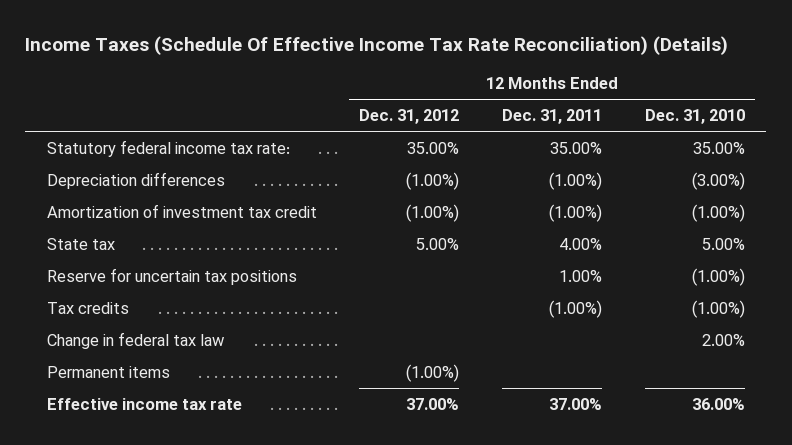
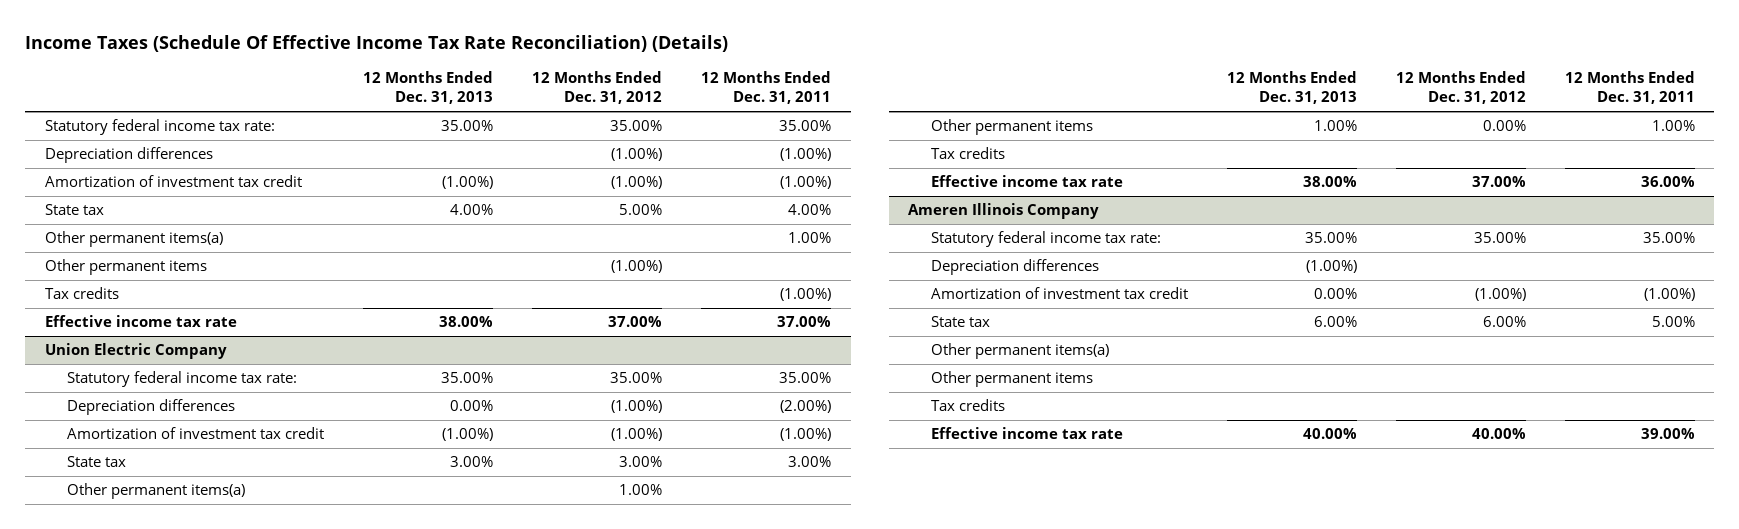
- | 12 Months Ended Dec. 31, 2012 | 12 Months Ended Dec. 31, 2011 | 12 Months Ended Dec. 31, 2010
+ | 12 Months Ended Dec. 31, 2013 | 12 Months Ended Dec. 31, 2012 | 12 Months Ended Dec. 31, 2011
- Reserve for uncertain tax positions | | 1.00% | (1.00%)
+ Other permanent items(a) | | | 1.00%
+ Other permanent items | | (1.00%) |
- Change in federal tax law | | | 2.00%
- Permanent items | (1.00%) | |
+ Union Electric Company
+ Statutory federal income tax rate: | 35.00% | 35.00% | 35.00%
+ Depreciation differences | 0.00% | (1.00%) | (2.00%)
+ Amortization of investment tax credit | (1.00%) | (1.00%) | (1.00%)
+ State tax | 3.00% | 3.00% | 3.00%
+ Other permanent items(a) | | 1.00% |
+ Other permanent items | 1.00% | 0.00% | 1.00%
+ Tax credits
+ Effective income tax rate | 38.00% | 37.00% | 36.00%
+ Ameren Illinois Company
+ Statutory federal income tax rate: | 35.00% | 35.00% | 35.00%
+ Depreciation differences | (1.00%) | |
+ Amortization of investment tax credit | 0.00% | (1.00%) | (1.00%)
+ State tax | 6.00% | 6.00% | 5.00%
+ Other permanent items(a)
+ Other permanent items
+ Tax credits
+ Effective income tax rate | 40.00% | 40.00% | 39.00%

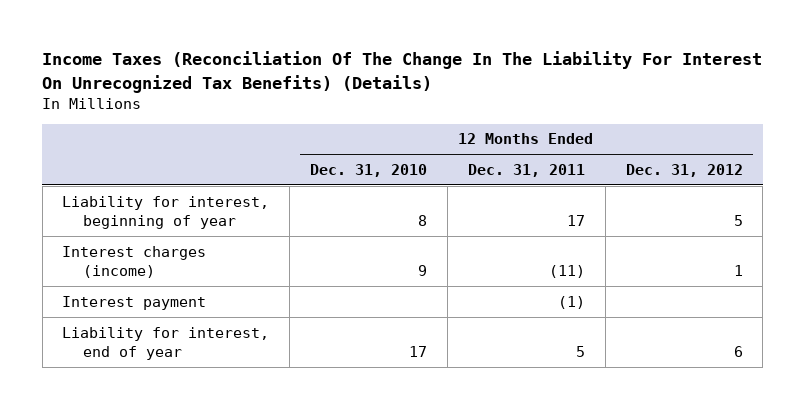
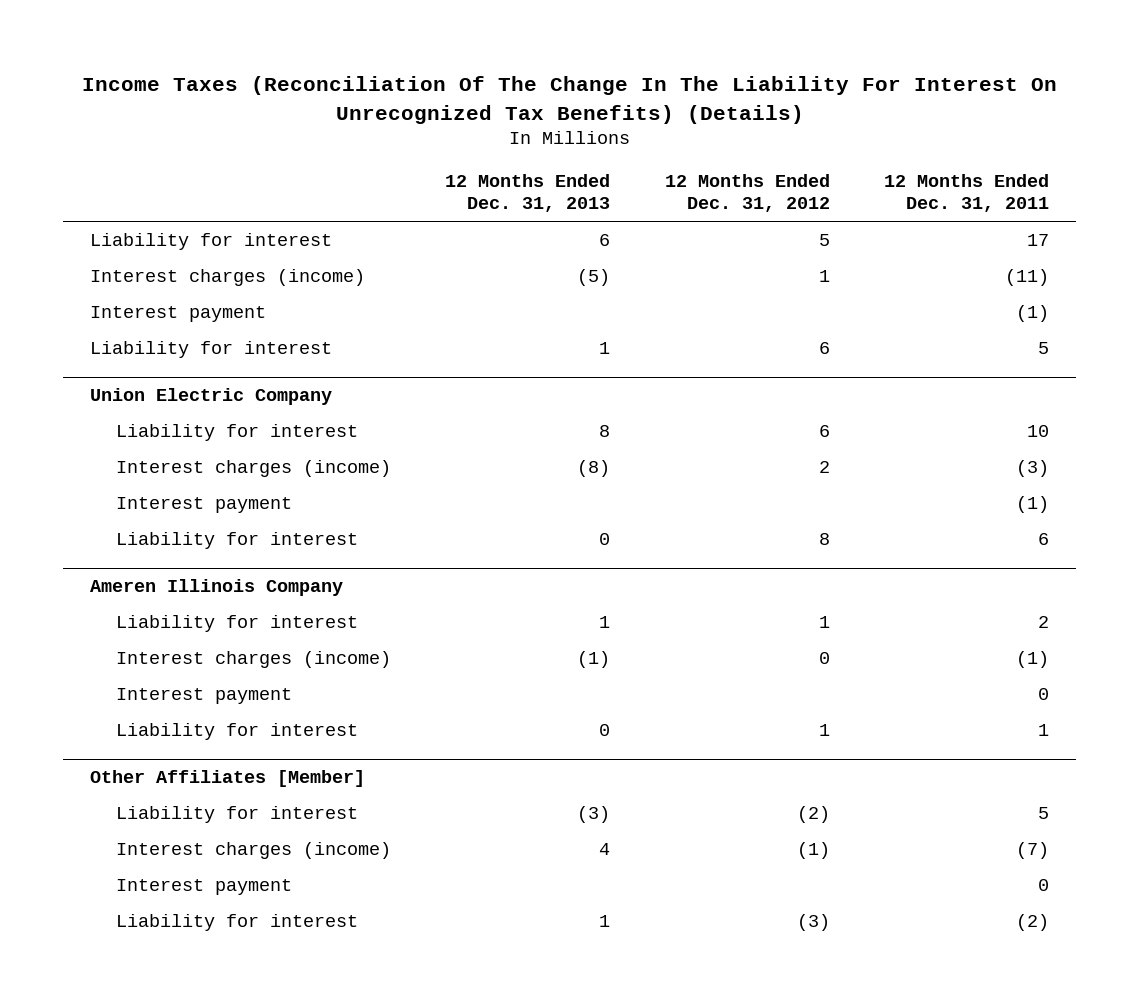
- | 12 Months Ended Dec. 31, 2010 | 12 Months Ended Dec. 31, 2011 | 12 Months Ended Dec. 31, 2012
+ | 12 Months Ended Dec. 31, 2013 | 12 Months Ended Dec. 31, 2012 | 12 Months Ended Dec. 31, 2011
- Liability for interest, beginning of year | 8 | 17 | 5
+ Liability for interest | 6 | 5 | 17
- Liability for interest, end of year | 17 | 5 | 6
+ Liability for interest | 1 | 6 | 5
+ Union Electric Company
+ Liability for interest | 8 | 6 | 10
+ Interest charges (income) | (8) | 2 | (3)
+ Interest payment | | | (1)
+ Liability for interest | 0 | 8 | 6
+ Ameren Illinois Company
+ Liability for interest | 1 | 1 | 2
+ Interest charges (income) | (1) | 0 | (1)
+ Interest payment | | | 0
+ Liability for interest | 0 | 1 | 1
+ Other Affiliates [Member]
+ Liability for interest | (3) | (2) | 5
+ Interest charges (income) | 4 | (1) | (7)
+ Interest payment | | | 0
+ Liability for interest | 1 | (3) | (2)

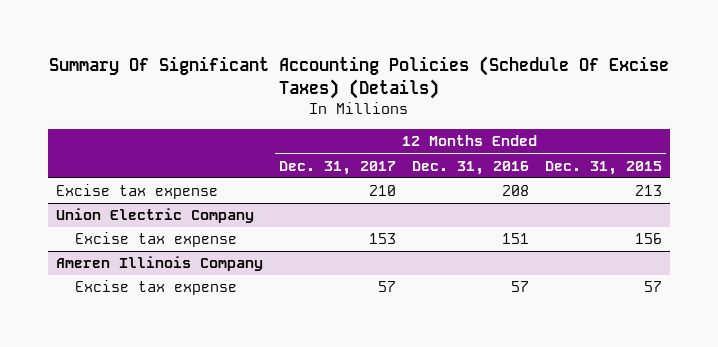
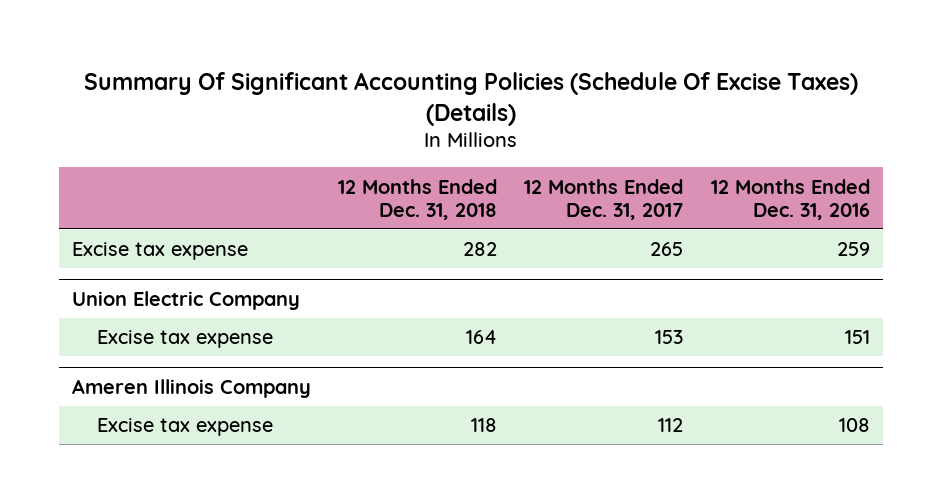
- | 12 Months Ended Dec. 31, 2017 | 12 Months Ended Dec. 31, 2016 | 12 Months Ended Dec. 31, 2015
+ | 12 Months Ended Dec. 31, 2018 | 12 Months Ended Dec. 31, 2017 | 12 Months Ended Dec. 31, 2016
- Excise tax expense | 210 | 208 | 213
+ Excise tax expense | 282 | 265 | 259
@ Ameren Illinois Company
- Excise tax expense | 57 | 57 | 57
+ Excise tax expense | 118 | 112 | 108

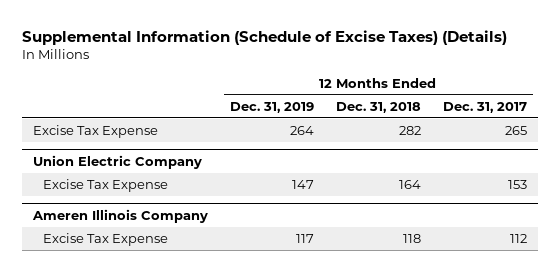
- Summary Of Significant Accounting Policies (Schedule Of Excise Taxes) (Details)
+ Supplemental Information (Schedule of Excise Taxes) (Details)
- | 12 Months Ended Dec. 31, 2018 | 12 Months Ended Dec. 31, 2017 | 12 Months Ended Dec. 31, 2016
+ | 12 Months Ended Dec. 31, 2019 | 12 Months Ended Dec. 31, 2018 | 12 Months Ended Dec. 31, 2017
- Excise tax expense | 282 | 265 | 259
+ Excise Tax Expense | 264 | 282 | 265
@ Union Electric Company
- Excise tax expense | 164 | 153 | 151
+ Excise Tax Expense | 147 | 164 | 153
@ Ameren Illinois Company
- Excise tax expense | 118 | 112 | 108
+ Excise Tax Expense | 117 | 118 | 112

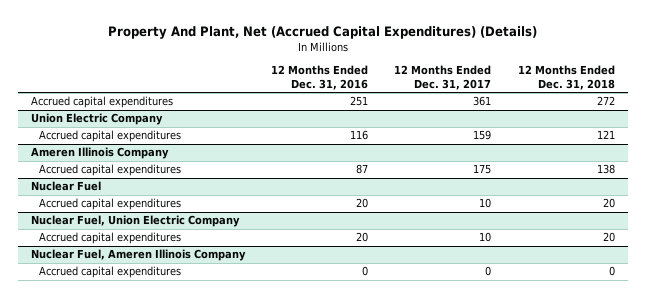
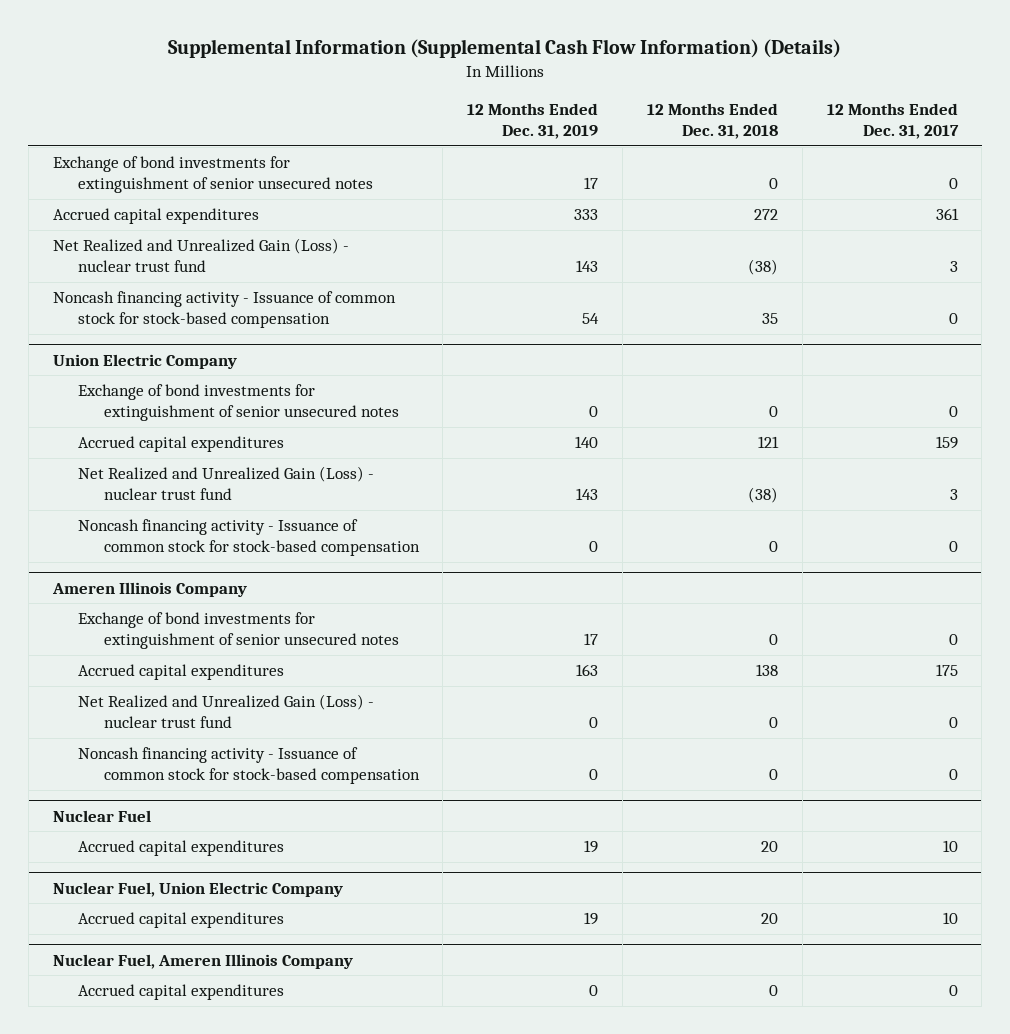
- Property And Plant, Net (Accrued Capital Expenditures) (Details)
+ Supplemental Information (Supplemental Cash Flow Information) (Details)
- | 12 Months Ended Dec. 31, 2016 | 12 Months Ended Dec. 31, 2017 | 12 Months Ended Dec. 31, 2018
+ | 12 Months Ended Dec. 31, 2019 | 12 Months Ended Dec. 31, 2018 | 12 Months Ended Dec. 31, 2017
+ Exchange of bond investments for extinguishment of senior unsecured notes | 17 | 0 | 0
+ Net Realized and Unrealized Gain (Loss) - nuclear trust fund | 143 | (38) | 3
+ Noncash financing activity - Issuance of common stock for stock-based compensation | 54 | 35 | 0
@ Union Electric Company
+ Exchange of bond investments for extinguishment of senior unsecured notes | 0 | 0 | 0
+ Net Realized and Unrealized Gain (Loss) - nuclear trust fund | 143 | (38) | 3
+ Noncash financing activity - Issuance of common stock for stock-based compensation | 0 | 0 | 0
@ Ameren Illinois Company
+ Exchange of bond investments for extinguishment of senior unsecured notes | 17 | 0 | 0
+ Net Realized and Unrealized Gain (Loss) - nuclear trust fund | 0 | 0 | 0
+ Noncash financing activity - Issuance of common stock for stock-based compensation | 0 | 0 | 0

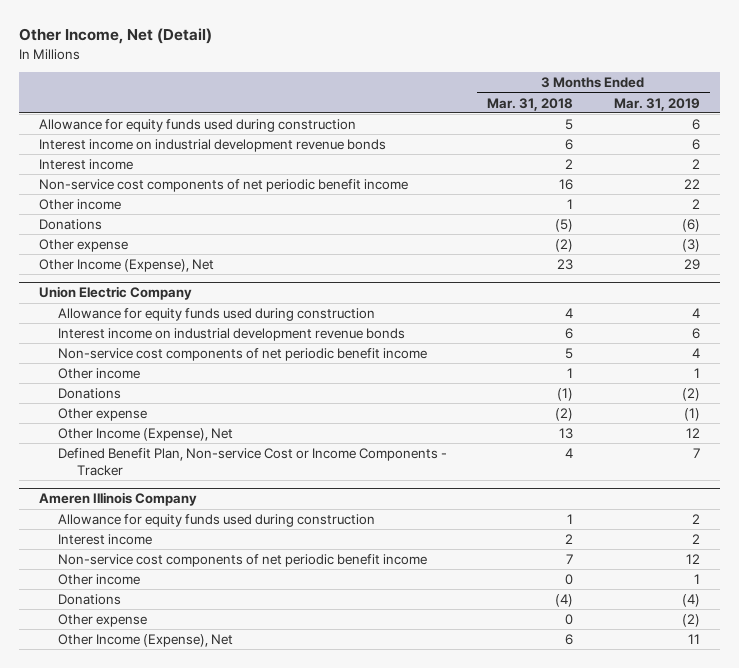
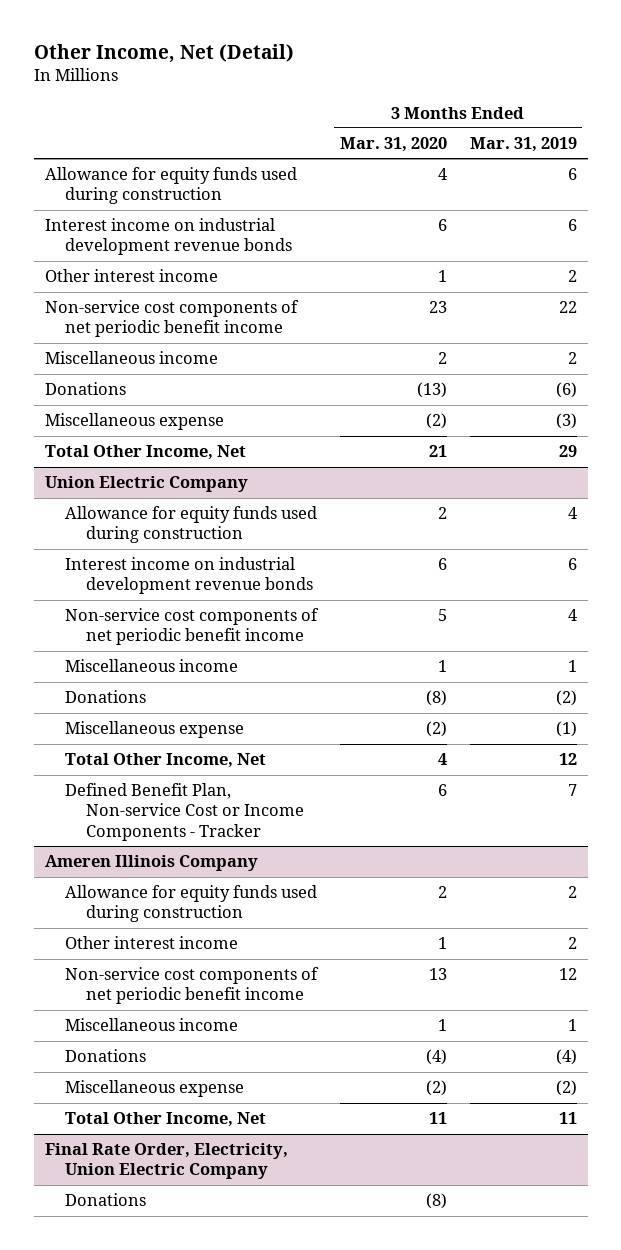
- | 3 Months Ended Mar. 31, 2018 | 3 Months Ended Mar. 31, 2019
+ | 3 Months Ended Mar. 31, 2020 | 3 Months Ended Mar. 31, 2019
- Interest income | 2 | 2
+ Other interest income | 1 | 2
- Other income | 1 | 2
+ Miscellaneous income | 2 | 2
- Other expense | (2) | (3)
- Other Income (Expense), Net | 23 | 29
+ Miscellaneous expense | (2) | (3)
+ Total Other Income, Net | 21 | 29
@ Union Electric Company
- Other income | 1 | 1
+ Miscellaneous income | 1 | 1
- Other expense | (2) | (1)
- Other Income (Expense), Net | 13 | 12
+ Miscellaneous expense | (2) | (1)
+ Total Other Income, Net | 4 | 12
@ Ameren Illinois Company
- Interest income | 2 | 2
+ Other interest income | 1 | 2
- Other income | 0 | 1
+ Miscellaneous income | 1 | 1
- Other expense | 0 | (2)
- Other Income (Expense), Net | 6 | 11
+ Miscellaneous expense | (2) | (2)
+ Total Other Income, Net | 11 | 11
+ Final Rate Order, Electricity, Union Electric Company
+ Donations | (8) |

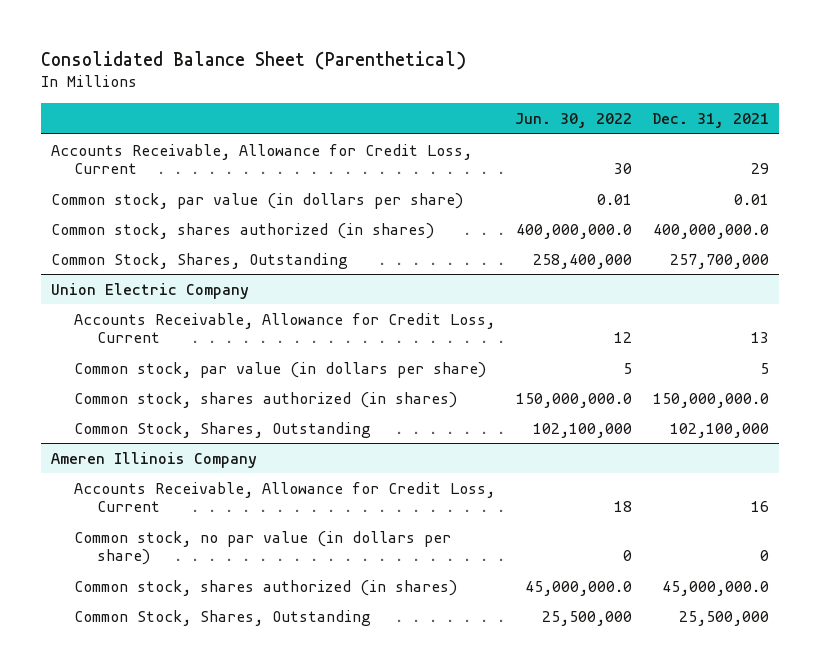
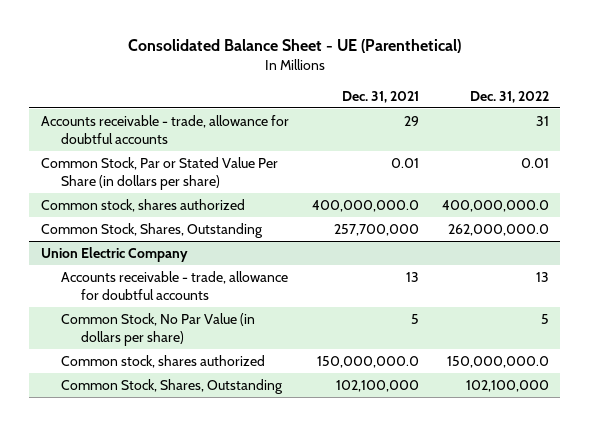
- Consolidated Balance Sheet (Parenthetical)
+ Consolidated Balance Sheet - UE (Parenthetical)
- | Jun. 30, 2022 | Dec. 31, 2021
+ | Dec. 31, 2021 | Dec. 31, 2022
- Accounts Receivable, Allowance for Credit Loss, Current | 30 | 29
- Common stock, par value (in dollars per share) | 0.01 | 0.01
- Common stock, shares authorized (in shares) | 400,000,000.0 | 400,000,000.0
+ Accounts receivable - trade, allowance for doubtful accounts | 29 | 31
+ Common Stock, Par or Stated Value Per Share (in dollars per share) | 0.01 | 0.01
+ Common stock, shares authorized | 400,000,000.0 | 400,000,000.0
@ Union Electric Company
- Accounts Receivable, Allowance for Credit Loss, Current | 12 | 13
- Common stock, par value (in dollars per share) | 5 | 5
- Common stock, shares authorized (in shares) | 150,000,000.0 | 150,000,000.0
+ Accounts receivable - trade, allowance for doubtful accounts | 13 | 13
+ Common Stock, No Par Value (in dollars per share) | 5 | 5
+ Common stock, shares authorized | 150,000,000.0 | 150,000,000.0
- Ameren Illinois Company
- Accounts Receivable, Allowance for Credit Loss, Current | 18 | 16
- Common stock, no par value (in dollars per share) | 0 | 0
- Common stock, shares authorized (in shares) | 45,000,000.0 | 45,000,000.0
- Common Stock, Shares, Outstanding | 25,500,000 | 25,500,000

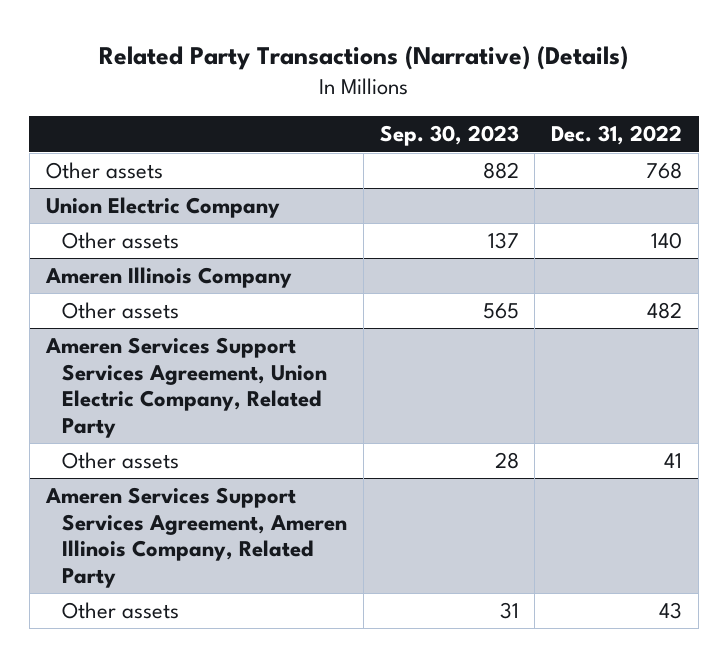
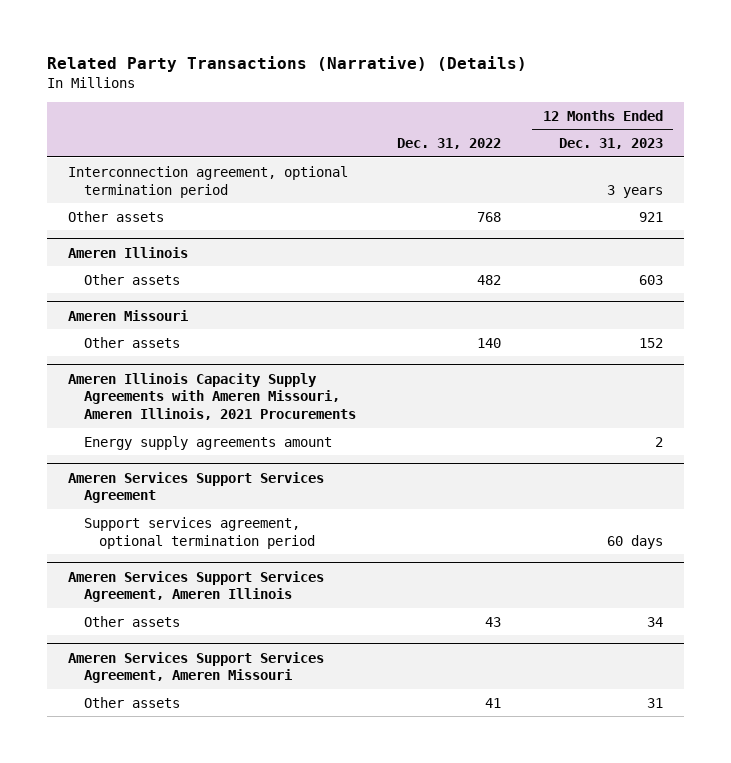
- | Sep. 30, 2023 | Dec. 31, 2022
+ | Dec. 31, 2022 | 12 Months Ended Dec. 31, 2023
+ Interconnection agreement, optional termination period | | 3 years
- Union Electric Company
- Other assets | 137 | 140
- Ameren Illinois Company
+ Ameren Illinois
- Ameren Services Support Services Agreement, Union Electric Company, Related Party
- Other assets | 28 | 41
- Ameren Services Support Services Agreement, Ameren Illinois Company, Related Party
+ Ameren Missouri
+ Other assets | 140 | 152
+ Ameren Illinois Capacity Supply Agreements with Ameren Missouri, Ameren Illinois, 2021 Procurements
+ Energy supply agreements amount | | 2
+ Ameren Services Support Services Agreement
+ Support services agreement, optional termination period | | 60 days
+ Ameren Services Support Services Agreement, Ameren Illinois
+ Ameren Services Support Services Agreement, Ameren Missouri
+ Other assets | 41 | 31

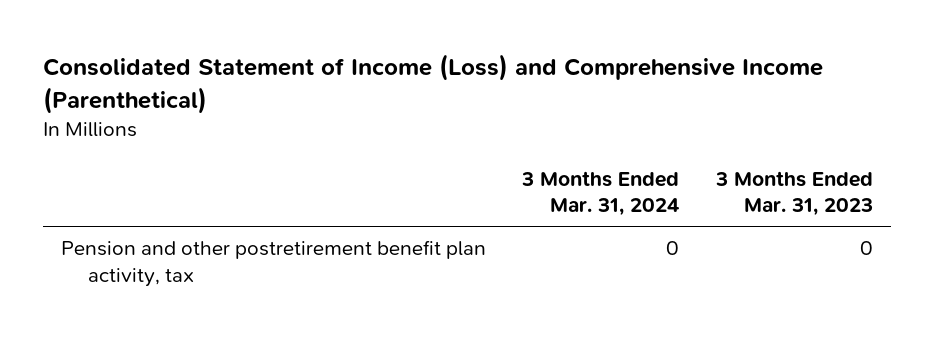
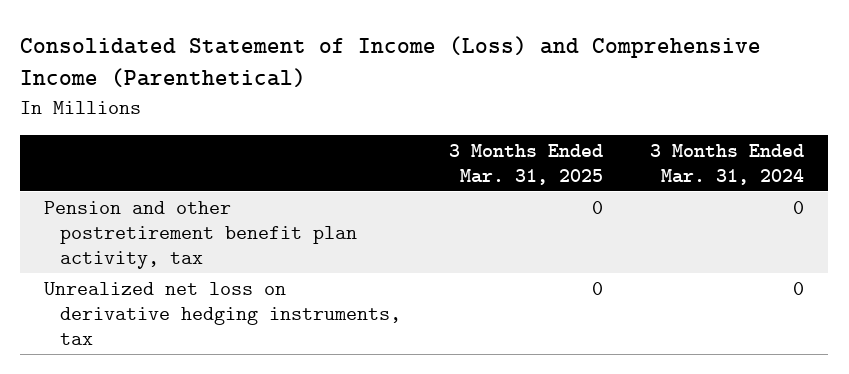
- | 3 Months Ended Mar. 31, 2024 | 3 Months Ended Mar. 31, 2023
+ | 3 Months Ended Mar. 31, 2025 | 3 Months Ended Mar. 31, 2024
+ Unrealized net loss on derivative hedging instruments, tax | 0 | 0

